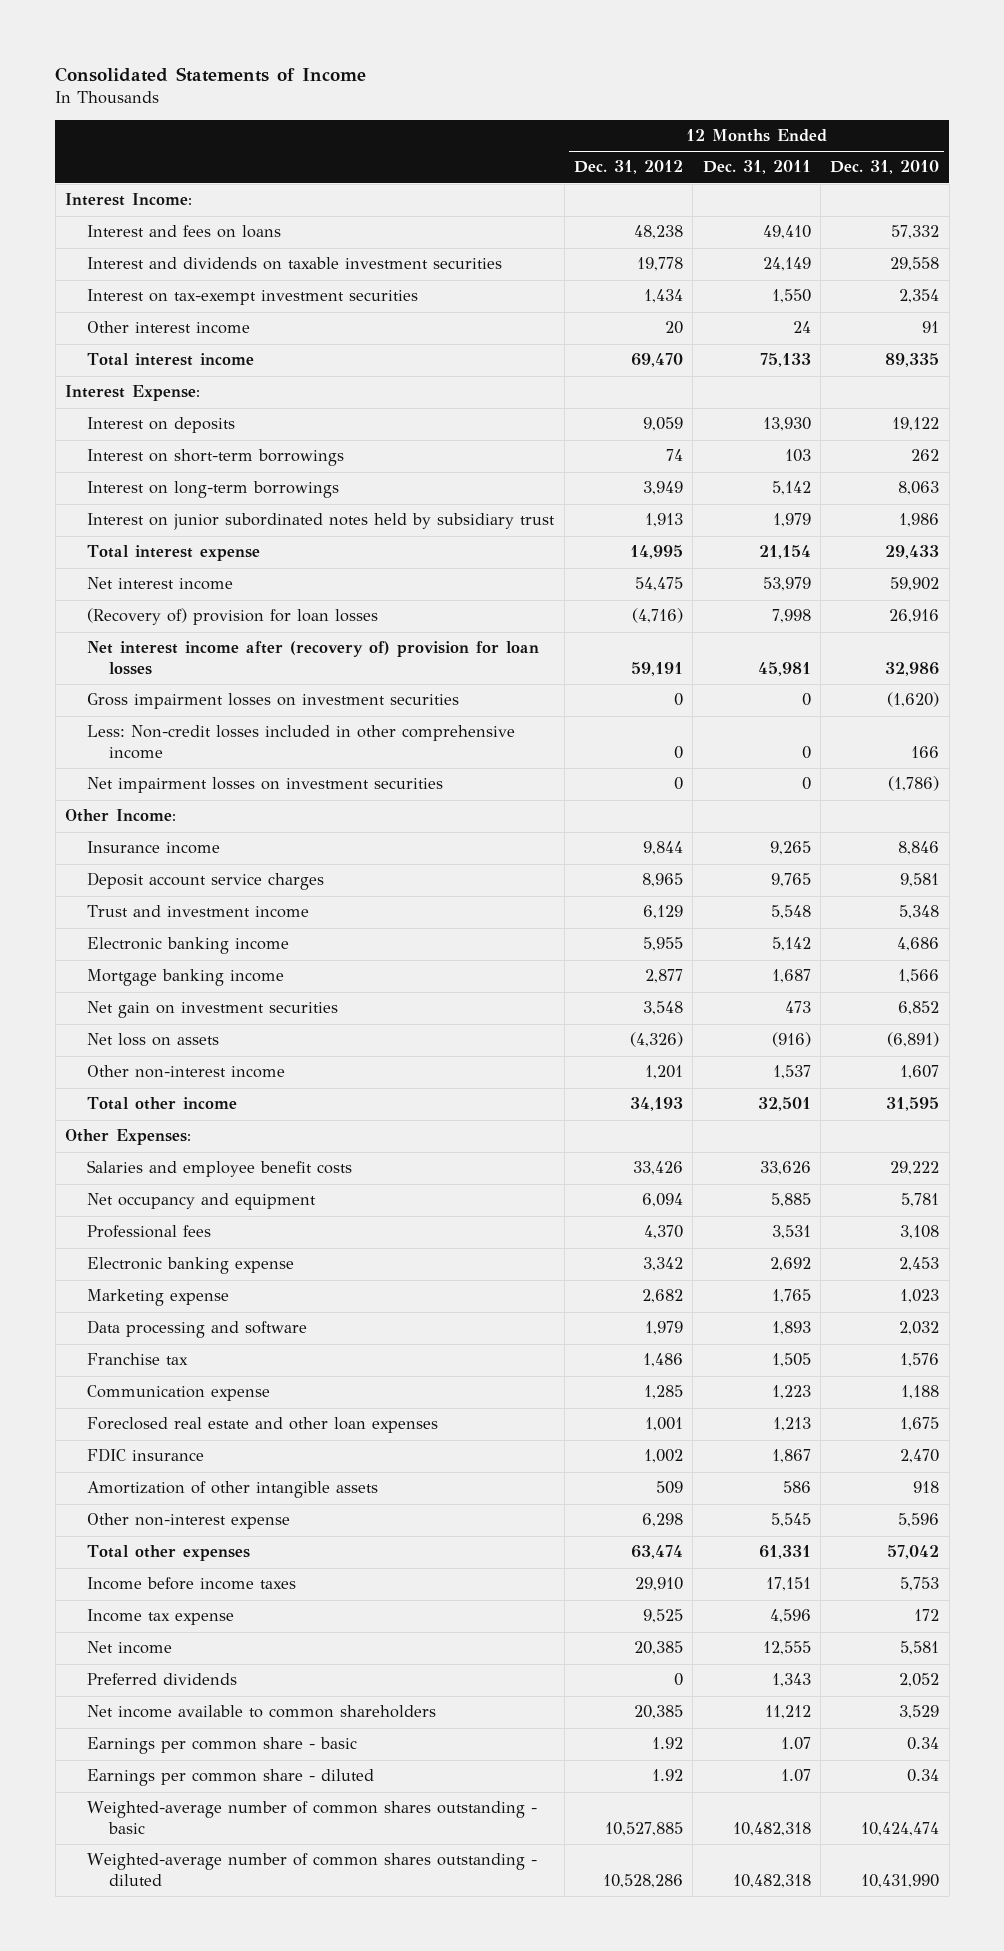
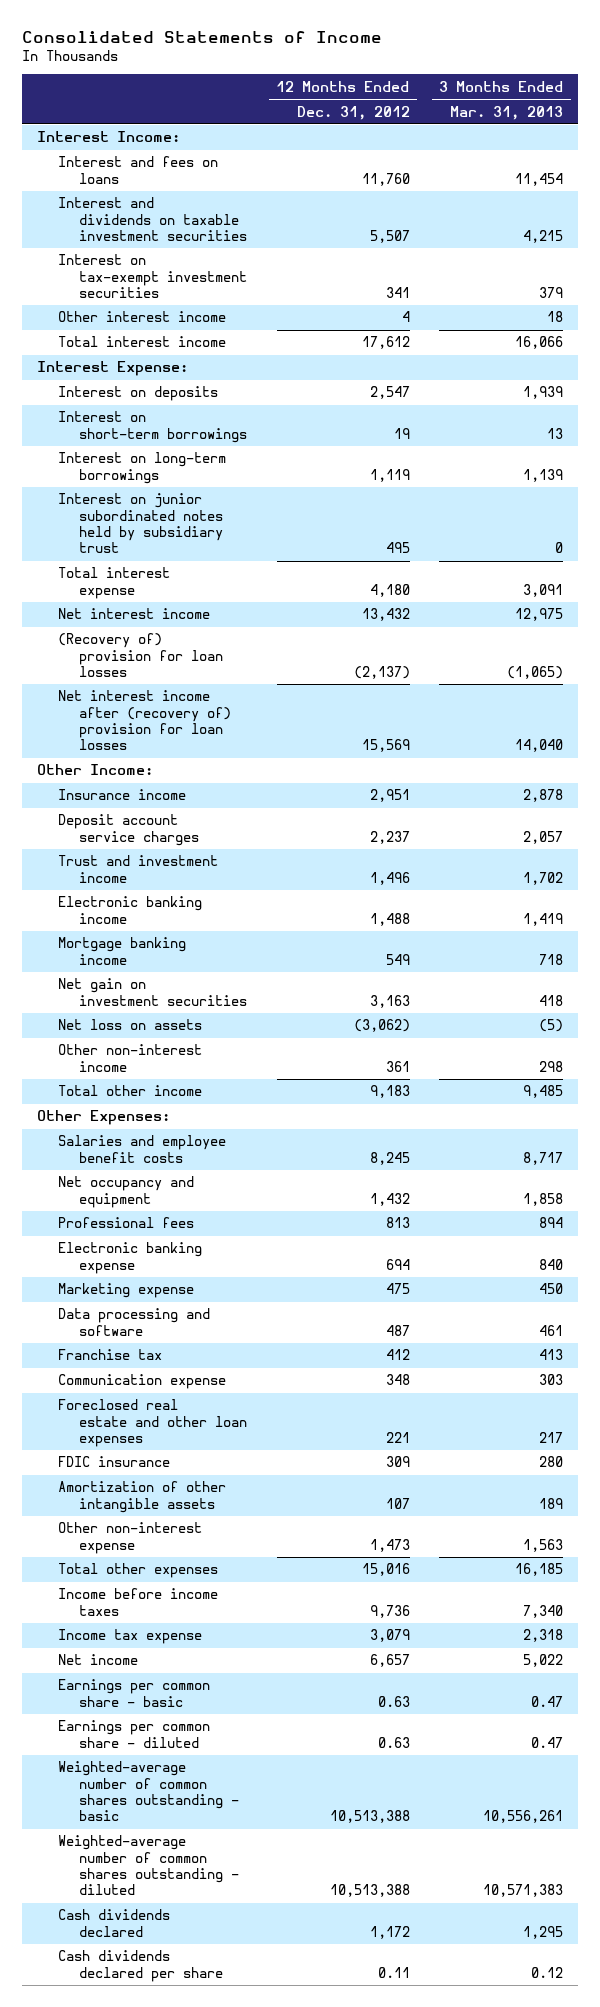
- | 12 Months Ended Dec. 31, 2012 | 12 Months Ended Dec. 31, 2011 | 12 Months Ended Dec. 31, 2010
+ | 12 Months Ended Dec. 31, 2012 | 3 Months Ended Mar. 31, 2013
- Interest and fees on loans | 48,238 | 49,410 | 57,332
- Interest and dividends on taxable investment securities | 19,778 | 24,149 | 29,558
- Interest on tax-exempt investment securities | 1,434 | 1,550 | 2,354
- Other interest income | 20 | 24 | 91
- Total interest income | 69,470 | 75,133 | 89,335
+ Interest and fees on loans | 11,760 | 11,454
+ Interest and dividends on taxable investment securities | 5,507 | 4,215
+ Interest on tax-exempt investment securities | 341 | 379
+ Other interest income | 4 | 18
+ Total interest income | 17,612 | 16,066
- Interest on deposits | 9,059 | 13,930 | 19,122
- Interest on short-term borrowings | 74 | 103 | 262
- Interest on long-term borrowings | 3,949 | 5,142 | 8,063
- Interest on junior subordinated notes held by subsidiary trust | 1,913 | 1,979 | 1,986
- Total interest expense | 14,995 | 21,154 | 29,433
- Net interest income | 54,475 | 53,979 | 59,902
- (Recovery of) provision for loan losses | (4,716) | 7,998 | 26,916
- Net interest income after (recovery of) provision for loan losses | 59,191 | 45,981 | 32,986
- Gross impairment losses on investment securities | 0 | 0 | (1,620)
- Less: Non-credit losses included in other comprehensive income | 0 | 0 | 166
- Net impairment losses on investment securities | 0 | 0 | (1,786)
+ Interest on deposits | 2,547 | 1,939
+ Interest on short-term borrowings | 19 | 13
+ Interest on long-term borrowings | 1,119 | 1,139
+ Interest on junior subordinated notes held by subsidiary trust | 495 | 0
+ Total interest expense | 4,180 | 3,091
+ Net interest income | 13,432 | 12,975
+ (Recovery of) provision for loan losses | (2,137) | (1,065)
+ Net interest income after (recovery of) provision for loan losses | 15,569 | 14,040
- Insurance income | 9,844 | 9,265 | 8,846
- Deposit account service charges | 8,965 | 9,765 | 9,581
- Trust and investment income | 6,129 | 5,548 | 5,348
- Electronic banking income | 5,955 | 5,142 | 4,686
- Mortgage banking income | 2,877 | 1,687 | 1,566
- Net gain on investment securities | 3,548 | 473 | 6,852
- Net loss on assets | (4,326) | (916) | (6,891)
- Other non-interest income | 1,201 | 1,537 | 1,607
- Total other income | 34,193 | 32,501 | 31,595
+ Insurance income | 2,951 | 2,878
+ Deposit account service charges | 2,237 | 2,057
+ Trust and investment income | 1,496 | 1,702
+ Electronic banking income | 1,488 | 1,419
+ Mortgage banking income | 549 | 718
+ Net gain on investment securities | 3,163 | 418
+ Net loss on assets | (3,062) | (5)
+ Other non-interest income | 361 | 298
+ Total other income | 9,183 | 9,485
- Salaries and employee benefit costs | 33,426 | 33,626 | 29,222
- Net occupancy and equipment | 6,094 | 5,885 | 5,781
- Professional fees | 4,370 | 3,531 | 3,108
- Electronic banking expense | 3,342 | 2,692 | 2,453
- Marketing expense | 2,682 | 1,765 | 1,023
- Data processing and software | 1,979 | 1,893 | 2,032
- Franchise tax | 1,486 | 1,505 | 1,576
- Communication expense | 1,285 | 1,223 | 1,188
- Foreclosed real estate and other loan expenses | 1,001 | 1,213 | 1,675
- FDIC insurance | 1,002 | 1,867 | 2,470
- Amortization of other intangible assets | 509 | 586 | 918
- Other non-interest expense | 6,298 | 5,545 | 5,596
- Total other expenses | 63,474 | 61,331 | 57,042
- Income before income taxes | 29,910 | 17,151 | 5,753
- Income tax expense | 9,525 | 4,596 | 172
- Net income | 20,385 | 12,555 | 5,581
- Preferred dividends | 0 | 1,343 | 2,052
- Net income available to common shareholders | 20,385 | 11,212 | 3,529
- Earnings per common share - basic | 1.92 | 1.07 | 0.34
- Earnings per common share - diluted | 1.92 | 1.07 | 0.34
- Weighted-average number of common shares outstanding - basic | 10,527,885 | 10,482,318 | 10,424,474
- Weighted-average number of common shares outstanding - diluted | 10,528,286 | 10,482,318 | 10,431,990
+ Salaries and employee benefit costs | 8,245 | 8,717
+ Net occupancy and equipment | 1,432 | 1,858
+ Professional fees | 813 | 894
+ Electronic banking expense | 694 | 840
+ Marketing expense | 475 | 450
+ Data processing and software | 487 | 461
+ Franchise tax | 412 | 413
+ Communication expense | 348 | 303
+ Foreclosed real estate and other loan expenses | 221 | 217
+ FDIC insurance | 309 | 280
+ Amortization of other intangible assets | 107 | 189
+ Other non-interest expense | 1,473 | 1,563
+ Total other expenses | 15,016 | 16,185
+ Income before income taxes | 9,736 | 7,340
+ Income tax expense | 3,079 | 2,318
+ Net income | 6,657 | 5,022
+ Earnings per common share - basic | 0.63 | 0.47
+ Earnings per common share - diluted | 0.63 | 0.47
+ Weighted-average number of common shares outstanding - basic | 10,513,388 | 10,556,261
+ Weighted-average number of common shares outstanding - diluted | 10,513,388 | 10,571,383
+ Cash dividends declared | 1,172 | 1,295
+ Cash dividends declared per share | 0.11 | 0.12

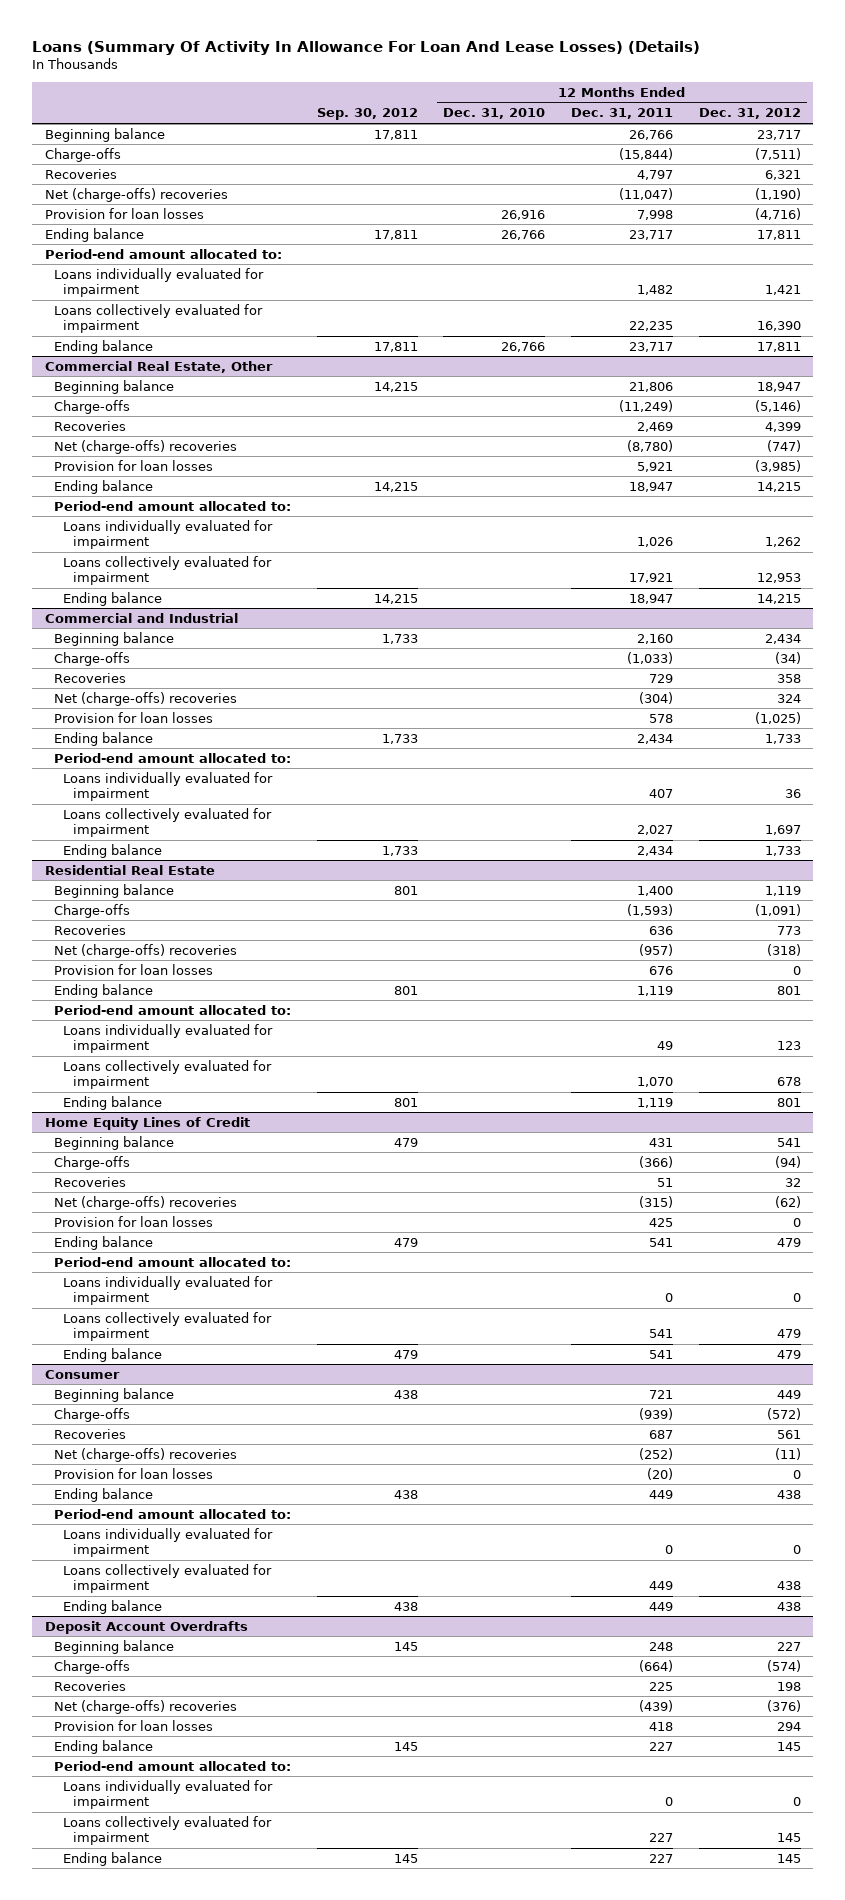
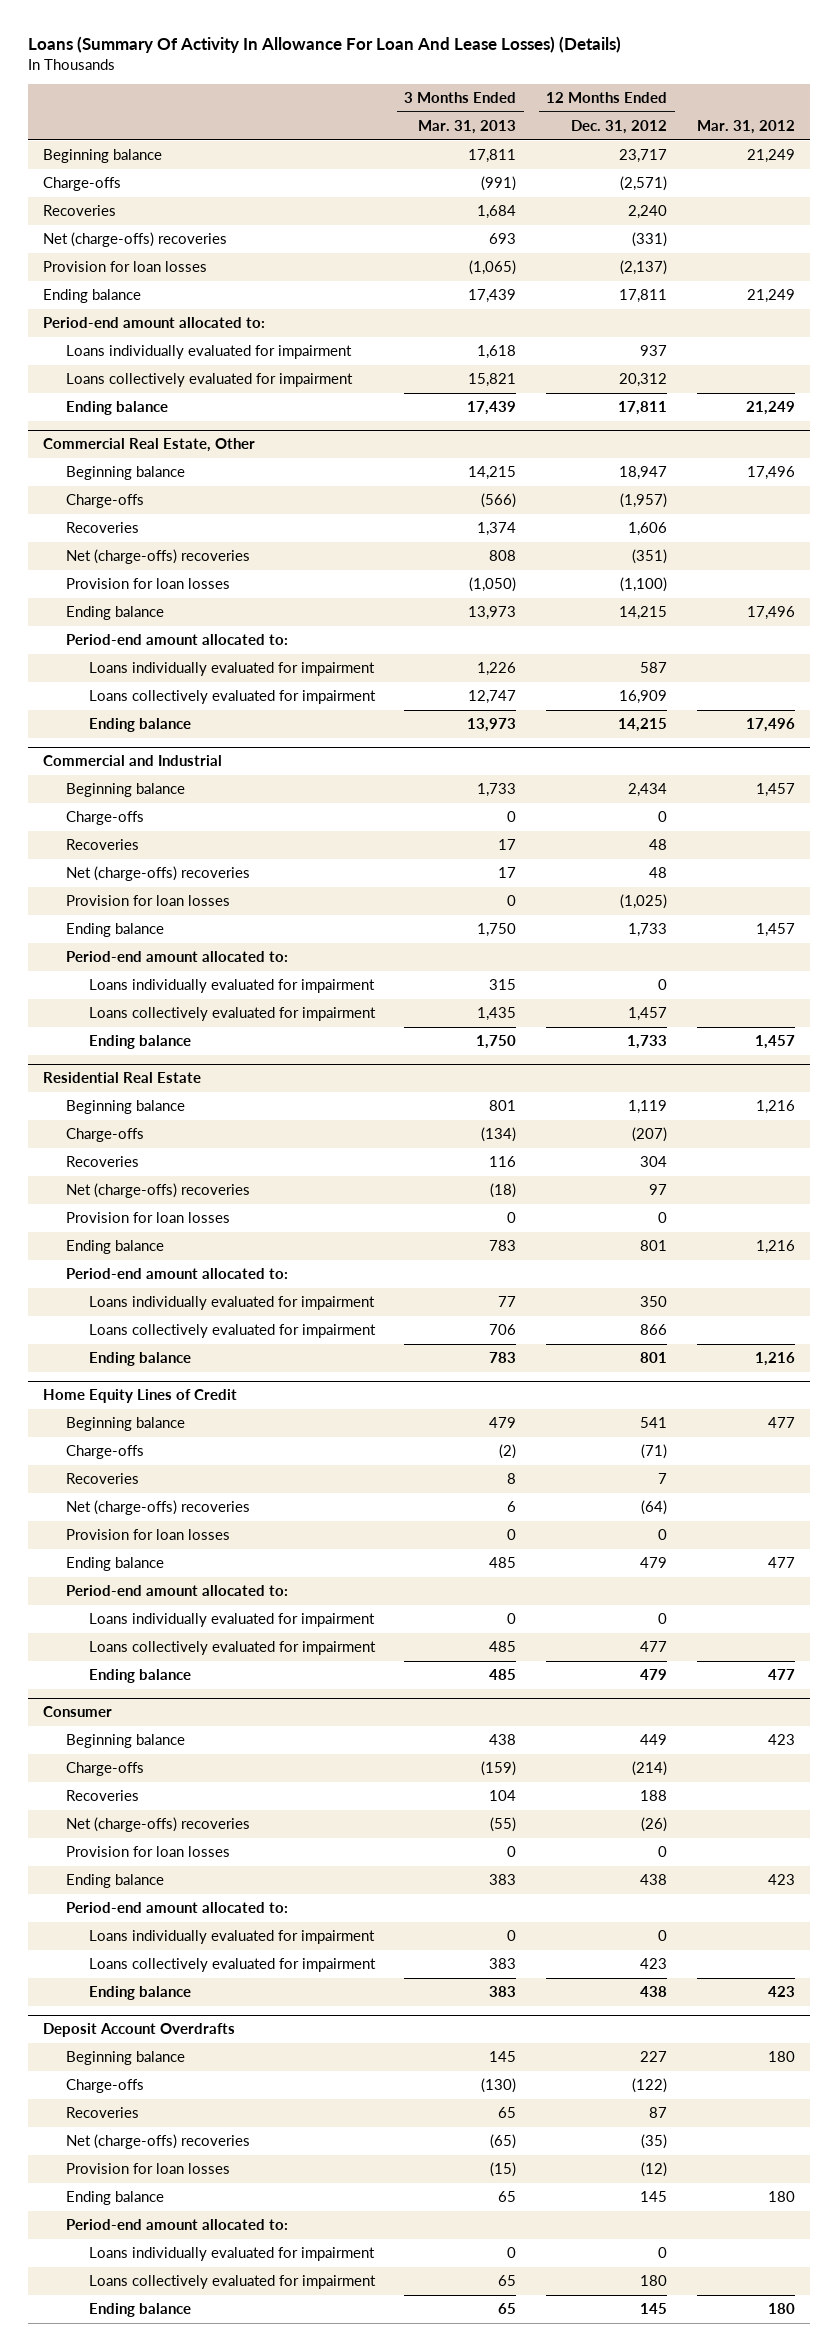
- | Sep. 30, 2012 | 12 Months Ended Dec. 31, 2010 | 12 Months Ended Dec. 31, 2011 | 12 Months Ended Dec. 31, 2012
+ | 3 Months Ended Mar. 31, 2013 | 12 Months Ended Dec. 31, 2012 | Mar. 31, 2012
- Charge-offs | | | (15,844) | (7,511)
- Recoveries | | | 4,797 | 6,321
- Net (charge-offs) recoveries | | | (11,047) | (1,190)
- Provision for loan losses | | 26,916 | 7,998 | (4,716)
+ Charge-offs | (991) | (2,571) |
+ Recoveries | 1,684 | 2,240 |
+ Net (charge-offs) recoveries | 693 | (331) |
+ Provision for loan losses | (1,065) | (2,137) |
- Loans individually evaluated for impairment | | | 1,482 | 1,421
- Loans collectively evaluated for impairment | | | 22,235 | 16,390
+ Loans individually evaluated for impairment | 1,618 | 937 |
+ Loans collectively evaluated for impairment | 15,821 | 20,312 |
@ Commercial Real Estate, Other
- Charge-offs | | | (11,249) | (5,146)
- Recoveries | | | 2,469 | 4,399
- Net (charge-offs) recoveries | | | (8,780) | (747)
- Provision for loan losses | | | 5,921 | (3,985)
+ Charge-offs | (566) | (1,957) |
+ Recoveries | 1,374 | 1,606 |
+ Net (charge-offs) recoveries | 808 | (351) |
+ Provision for loan losses | (1,050) | (1,100) |
- Loans individually evaluated for impairment | | | 1,026 | 1,262
- Loans collectively evaluated for impairment | | | 17,921 | 12,953
+ Loans individually evaluated for impairment | 1,226 | 587 |
+ Loans collectively evaluated for impairment | 12,747 | 16,909 |
@ Commercial and Industrial
- Charge-offs | | | (1,033) | (34)
- Recoveries | | | 729 | 358
- Net (charge-offs) recoveries | | | (304) | 324
+ Charge-offs | 0 | 0 |
+ Recoveries | 17 | 48 |
+ Net (charge-offs) recoveries | 17 | 48 |
- Loans individually evaluated for impairment | | | 407 | 36
- Loans collectively evaluated for impairment | | | 2,027 | 1,697
+ Loans individually evaluated for impairment | 315 | 0 |
+ Loans collectively evaluated for impairment | 1,435 | 1,457 |
@ Residential Real Estate
- Charge-offs | | | (1,593) | (1,091)
- Recoveries | | | 636 | 773
- Net (charge-offs) recoveries | | | (957) | (318)
+ Charge-offs | (134) | (207) |
+ Recoveries | 116 | 304 |
+ Net (charge-offs) recoveries | (18) | 97 |
- Loans individually evaluated for impairment | | | 49 | 123
- Loans collectively evaluated for impairment | | | 1,070 | 678
+ Loans individually evaluated for impairment | 77 | 350 |
+ Loans collectively evaluated for impairment | 706 | 866 |
@ Home Equity Lines of Credit
- Charge-offs | | | (366) | (94)
- Recoveries | | | 51 | 32
- Net (charge-offs) recoveries | | | (315) | (62)
+ Charge-offs | (2) | (71) |
+ Recoveries | 8 | 7 |
+ Net (charge-offs) recoveries | 6 | (64) |
- Loans collectively evaluated for impairment | | | 541 | 479
+ Loans collectively evaluated for impairment | 485 | 477 |
@ Consumer
- Charge-offs | | | (939) | (572)
- Recoveries | | | 687 | 561
- Net (charge-offs) recoveries | | | (252) | (11)
+ Charge-offs | (159) | (214) |
+ Recoveries | 104 | 188 |
+ Net (charge-offs) recoveries | (55) | (26) |
- Loans collectively evaluated for impairment | | | 449 | 438
+ Loans collectively evaluated for impairment | 383 | 423 |
@ Deposit Account Overdrafts
- Charge-offs | | | (664) | (574)
- Recoveries | | | 225 | 198
- Net (charge-offs) recoveries | | | (439) | (376)
- Provision for loan losses | | | 418 | 294
+ Charge-offs | (130) | (122) |
+ Recoveries | 65 | 87 |
+ Net (charge-offs) recoveries | (65) | (35) |
+ Provision for loan losses | (15) | (12) |
- Loans collectively evaluated for impairment | | | 227 | 145
+ Loans collectively evaluated for impairment | 65 | 180 |

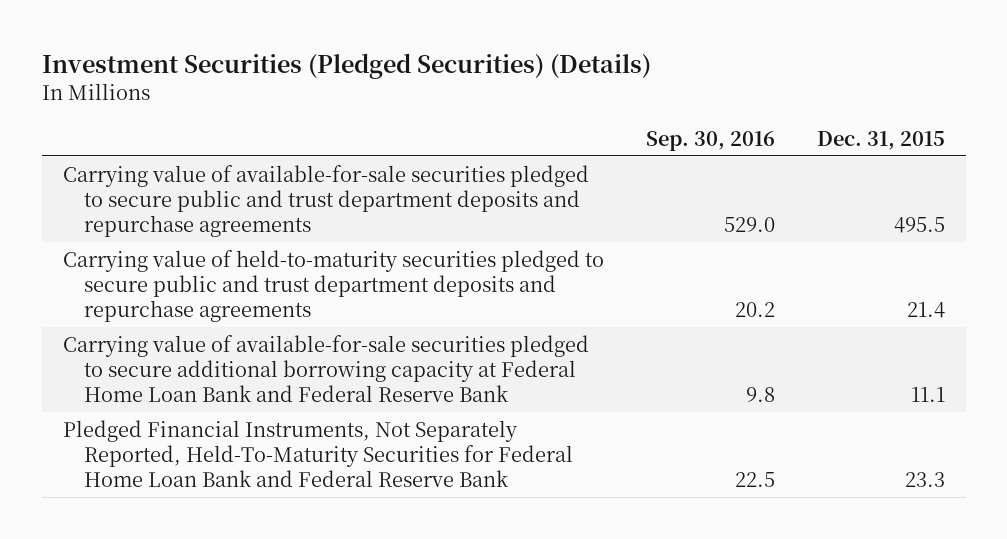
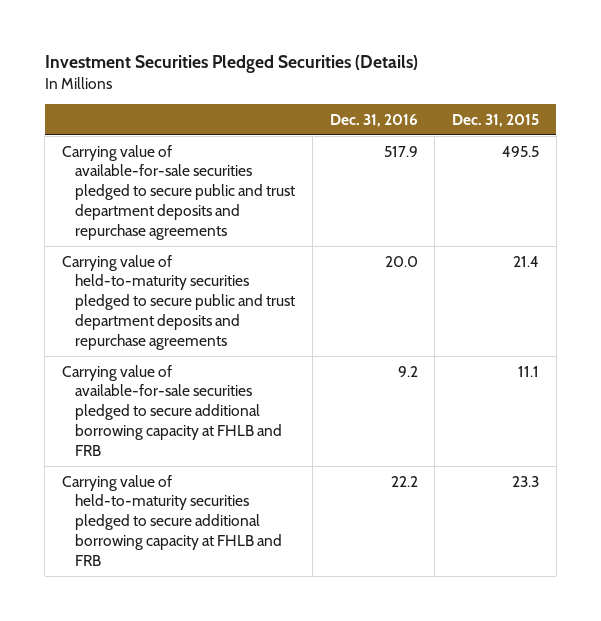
- Investment Securities (Pledged Securities) (Details)
+ Investment Securities Pledged Securities (Details)
- | Sep. 30, 2016 | Dec. 31, 2015
+ | Dec. 31, 2016 | Dec. 31, 2015
- Carrying value of available-for-sale securities pledged to secure additional borrowing capacity at Federal Home Loan Bank and Federal Reserve Bank | 9.8 | 11.1
- Pledged Financial Instruments, Not Separately Reported, Held-To-Maturity Securities for Federal Home Loan Bank and Federal Reserve Bank | 22.5 | 23.3
+ Carrying value of available-for-sale securities pledged to secure additional borrowing capacity at FHLB and FRB | 9.2 | 11.1
+ Carrying value of held-to-maturity securities pledged to secure additional borrowing capacity at FHLB and FRB | 22.2 | 23.3

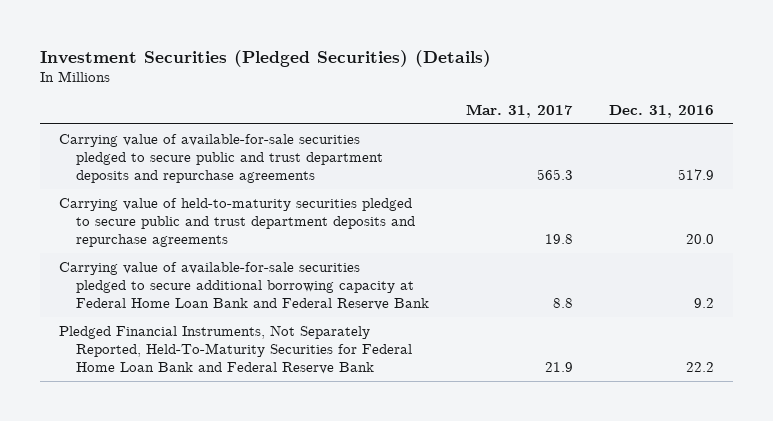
- Investment Securities Pledged Securities (Details)
+ Investment Securities (Pledged Securities) (Details)
- | Dec. 31, 2016 | Dec. 31, 2015
+ | Mar. 31, 2017 | Dec. 31, 2016
- Carrying value of available-for-sale securities pledged to secure additional borrowing capacity at FHLB and FRB | 9.2 | 11.1
- Carrying value of held-to-maturity securities pledged to secure additional borrowing capacity at FHLB and FRB | 22.2 | 23.3
+ Carrying value of available-for-sale securities pledged to secure additional borrowing capacity at Federal Home Loan Bank and Federal Reserve Bank | 8.8 | 9.2
+ Pledged Financial Instruments, Not Separately Reported, Held-To-Maturity Securities for Federal Home Loan Bank and Federal Reserve Bank | 21.9 | 22.2

